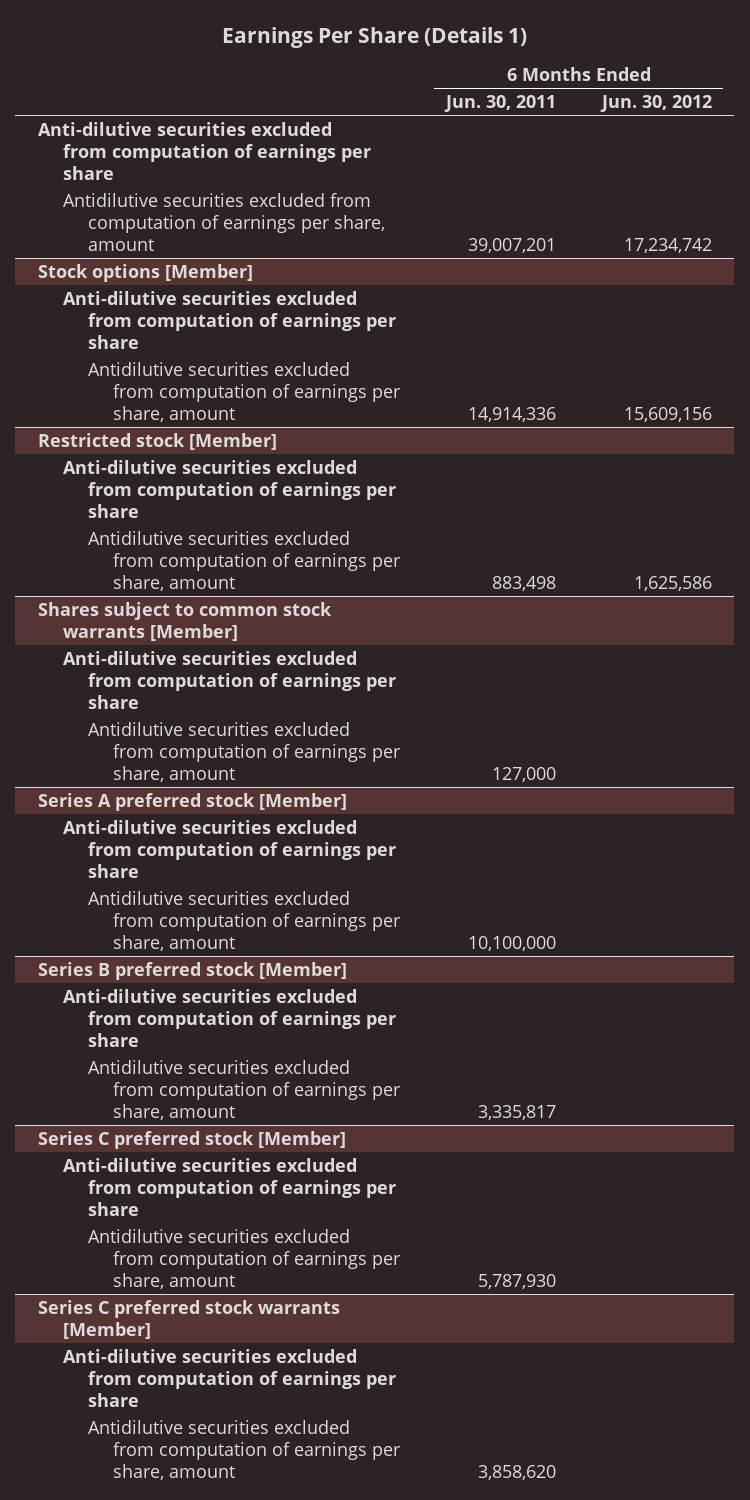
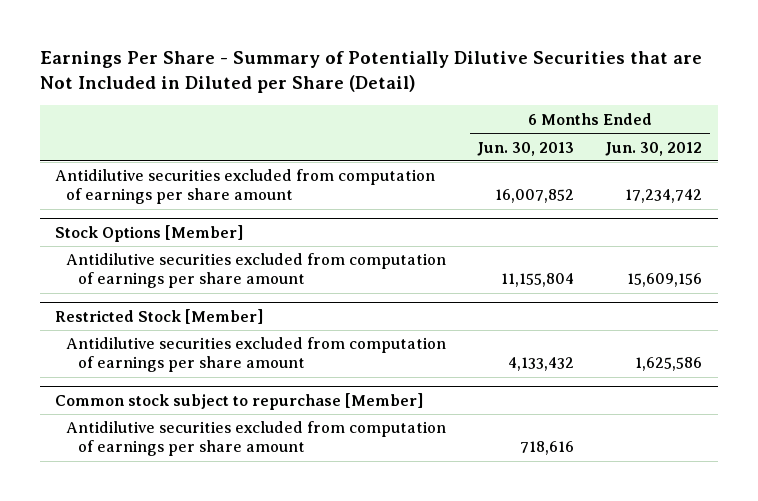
- Earnings Per Share (Details 1)
+ Earnings Per Share - Summary of Potentially Dilutive Securities that are Not Included in Diluted per Share (Detail)
- | 6 Months Ended Jun. 30, 2011 | 6 Months Ended Jun. 30, 2012
+ | 6 Months Ended Jun. 30, 2013 | 6 Months Ended Jun. 30, 2012
- Anti-dilutive securities excluded from computation of earnings per share
- Antidilutive securities excluded from computation of earnings per share, amount | 39,007,201 | 17,234,742
- Stock options [Member]
- Anti-dilutive securities excluded from computation of earnings per share
- Antidilutive securities excluded from computation of earnings per share, amount | 14,914,336 | 15,609,156
- Restricted stock [Member]
- Anti-dilutive securities excluded from computation of earnings per share
- Antidilutive securities excluded from computation of earnings per share, amount | 883,498 | 1,625,586
- Shares subject to common stock warrants [Member]
- Anti-dilutive securities excluded from computation of earnings per share
- Antidilutive securities excluded from computation of earnings per share, amount | 127,000 |
- Series A preferred stock [Member]
- Anti-dilutive securities excluded from computation of earnings per share
- Antidilutive securities excluded from computation of earnings per share, amount | 10,100,000 |
- Series B preferred stock [Member]
- Anti-dilutive securities excluded from computation of earnings per share
- Antidilutive securities excluded from computation of earnings per share, amount | 3,335,817 |
- Series C preferred stock [Member]
- Anti-dilutive securities excluded from computation of earnings per share
- Antidilutive securities excluded from computation of earnings per share, amount | 5,787,930 |
- Series C preferred stock warrants [Member]
- Anti-dilutive securities excluded from computation of earnings per share
- Antidilutive securities excluded from computation of earnings per share, amount | 3,858,620 |
+ Antidilutive securities excluded from computation of earnings per share amount | 16,007,852 | 17,234,742
+ Stock Options [Member]
+ Antidilutive securities excluded from computation of earnings per share amount | 11,155,804 | 15,609,156
+ Restricted Stock [Member]
+ Antidilutive securities excluded from computation of earnings per share amount | 4,133,432 | 1,625,586
+ Common stock subject to repurchase [Member]
+ Antidilutive securities excluded from computation of earnings per share amount | 718,616 |

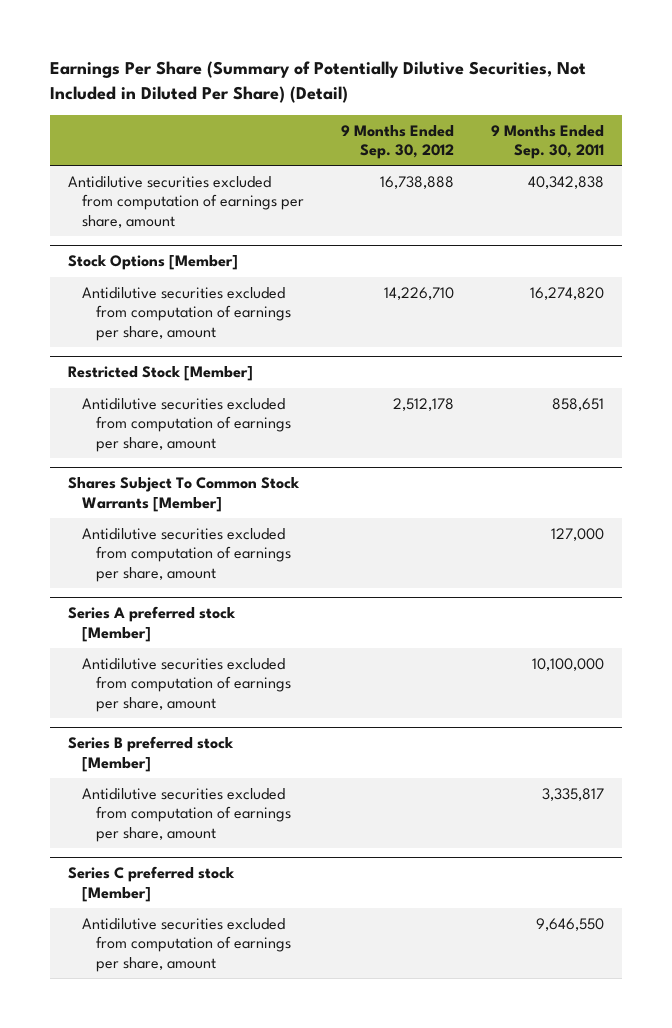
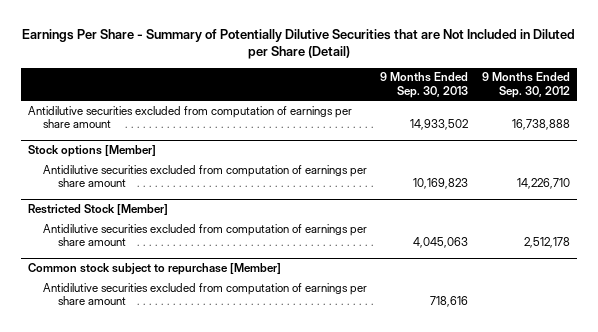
- Earnings Per Share (Summary of Potentially Dilutive Securities, Not Included in Diluted Per Share) (Detail)
+ Earnings Per Share - Summary of Potentially Dilutive Securities that are Not Included in Diluted per Share (Detail)
- | 9 Months Ended Sep. 30, 2012 | 9 Months Ended Sep. 30, 2011
+ | 9 Months Ended Sep. 30, 2013 | 9 Months Ended Sep. 30, 2012
- Antidilutive securities excluded from computation of earnings per share, amount | 16,738,888 | 40,342,838
- Stock Options [Member]
- Antidilutive securities excluded from computation of earnings per share, amount | 14,226,710 | 16,274,820
+ Antidilutive securities excluded from computation of earnings per share amount | 14,933,502 | 16,738,888
+ Stock options [Member]
+ Antidilutive securities excluded from computation of earnings per share amount | 10,169,823 | 14,226,710
@ Restricted Stock [Member]
- Antidilutive securities excluded from computation of earnings per share, amount | 2,512,178 | 858,651
- Shares Subject To Common Stock Warrants [Member]
- Antidilutive securities excluded from computation of earnings per share, amount | | 127,000
- Series A preferred stock [Member]
- Antidilutive securities excluded from computation of earnings per share, amount | | 10,100,000
- Series B preferred stock [Member]
- Antidilutive securities excluded from computation of earnings per share, amount | | 3,335,817
- Series C preferred stock [Member]
- Antidilutive securities excluded from computation of earnings per share, amount | | 9,646,550
@ Restricted Stock [Member]
+ Antidilutive securities excluded from computation of earnings per share amount | 4,045,063 | 2,512,178
+ Common stock subject to repurchase [Member]
+ Antidilutive securities excluded from computation of earnings per share amount | 718,616 |

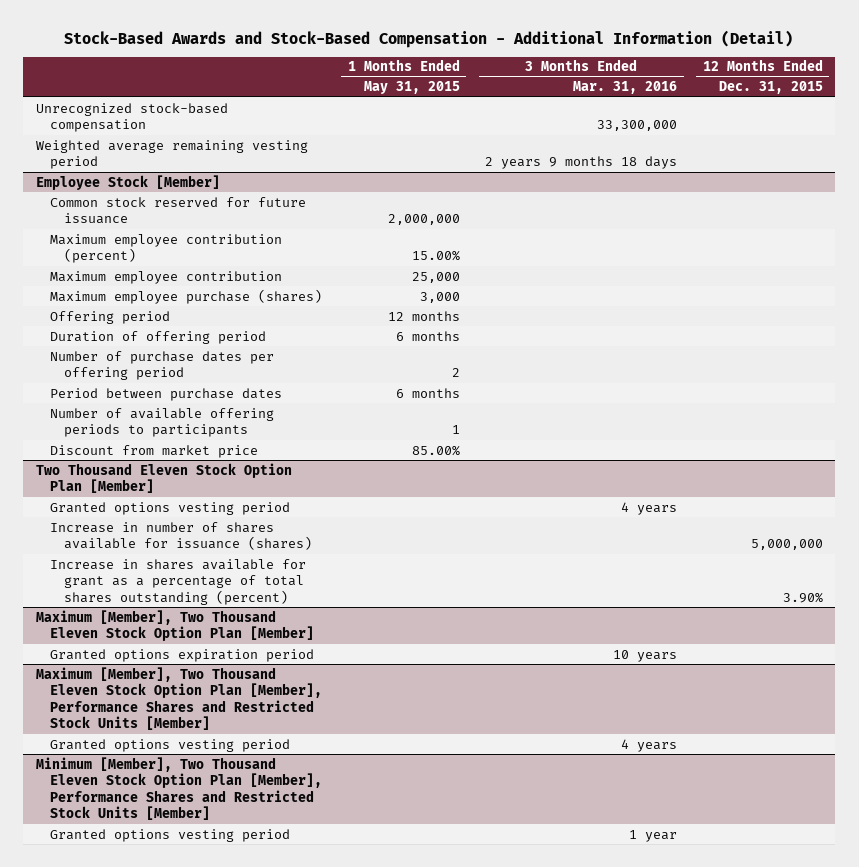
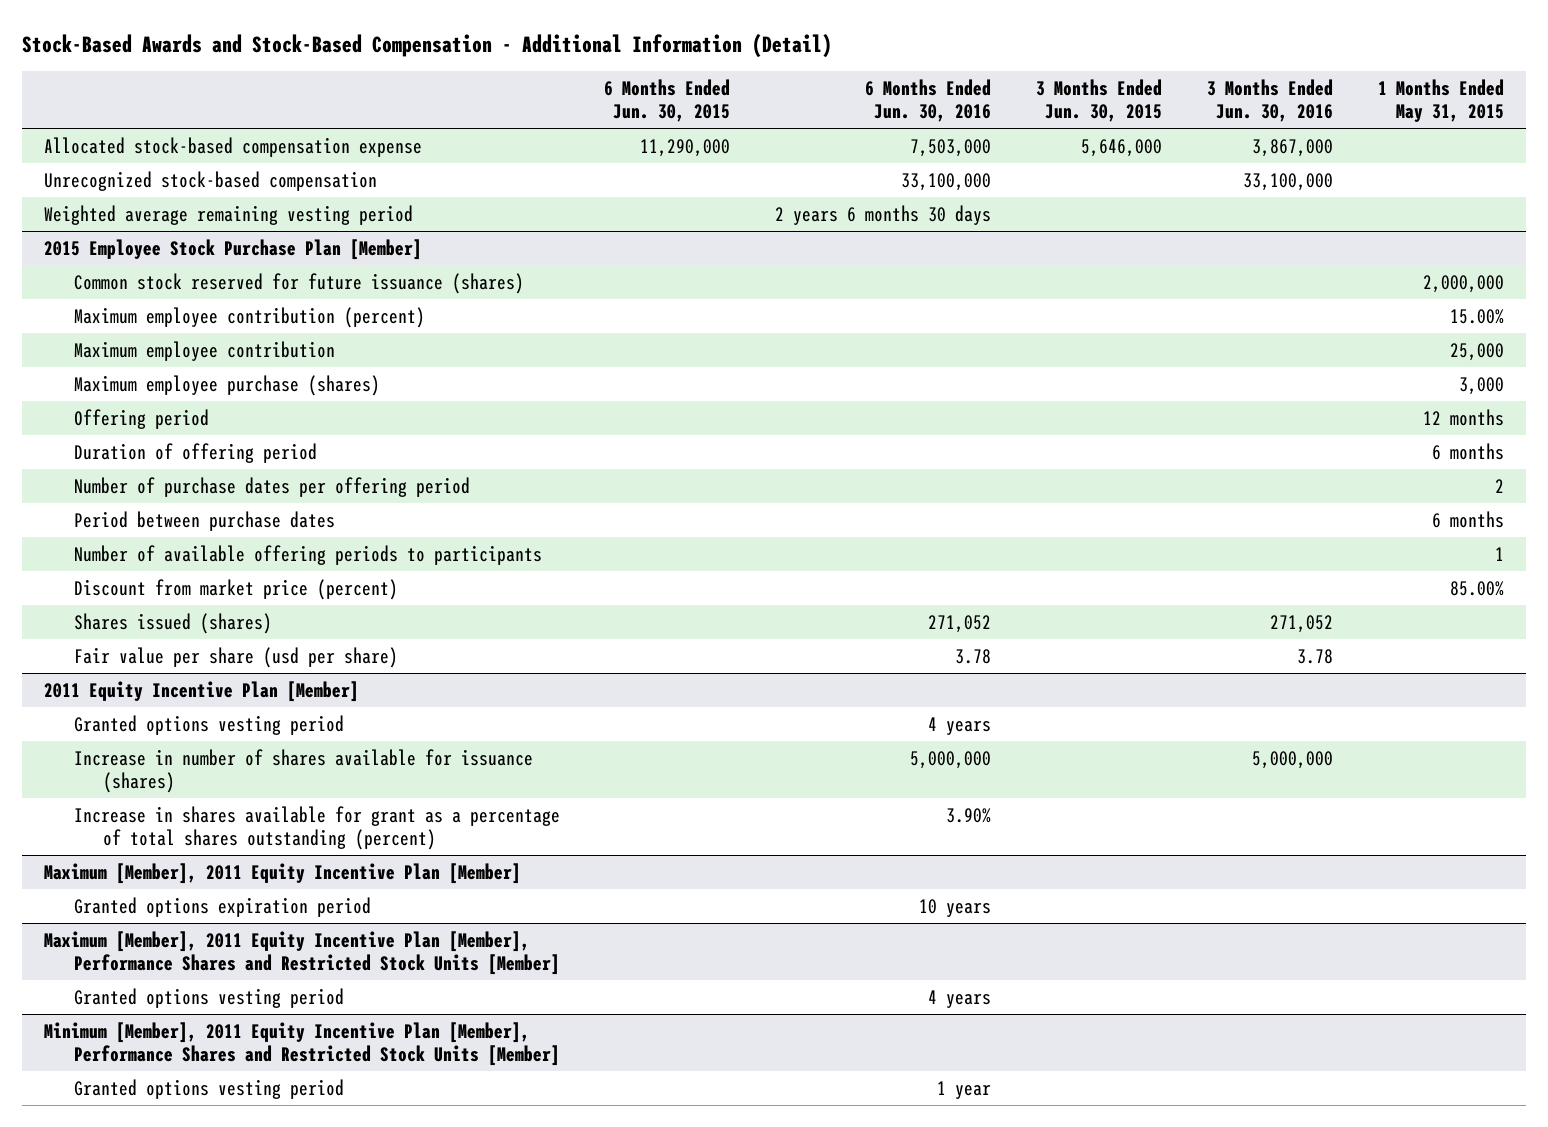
- | 1 Months Ended May 31, 2015 | 3 Months Ended Mar. 31, 2016 | 12 Months Ended Dec. 31, 2015
+ | 6 Months Ended Jun. 30, 2015 | 6 Months Ended Jun. 30, 2016 | 3 Months Ended Jun. 30, 2015 | 3 Months Ended Jun. 30, 2016 | 1 Months Ended May 31, 2015
+ Allocated stock-based compensation expense | 11,290,000 | 7,503,000 | 5,646,000 | 3,867,000 |
- Employee Stock [Member]
- Common stock reserved for future issuance | 2,000,000 | |
+ 2015 Employee Stock Purchase Plan [Member]
+ Common stock reserved for future issuance (shares) | | | | | 2,000,000
- Discount from market price | 85.00% | |
- Two Thousand Eleven Stock Option Plan [Member]
+ Discount from market price (percent) | | | | | 85.00%
+ Shares issued (shares) | | 271,052 | | 271,052 |
+ Fair value per share (usd per share) | | 3.78 | | 3.78 |
+ 2011 Equity Incentive Plan [Member]
- Maximum [Member], Two Thousand Eleven Stock Option Plan [Member]
- Granted options expiration period | | 10 years |
- Maximum [Member], Two Thousand Eleven Stock Option Plan [Member], Performance Shares and Restricted Stock Units [Member]
+ Maximum [Member], 2011 Equity Incentive Plan [Member]
+ Granted options expiration period | | 10 years | | |
+ Maximum [Member], 2011 Equity Incentive Plan [Member], Performance Shares and Restricted Stock Units [Member]
- Minimum [Member], Two Thousand Eleven Stock Option Plan [Member], Performance Shares and Restricted Stock Units [Member]
+ Minimum [Member], 2011 Equity Incentive Plan [Member], Performance Shares and Restricted Stock Units [Member]

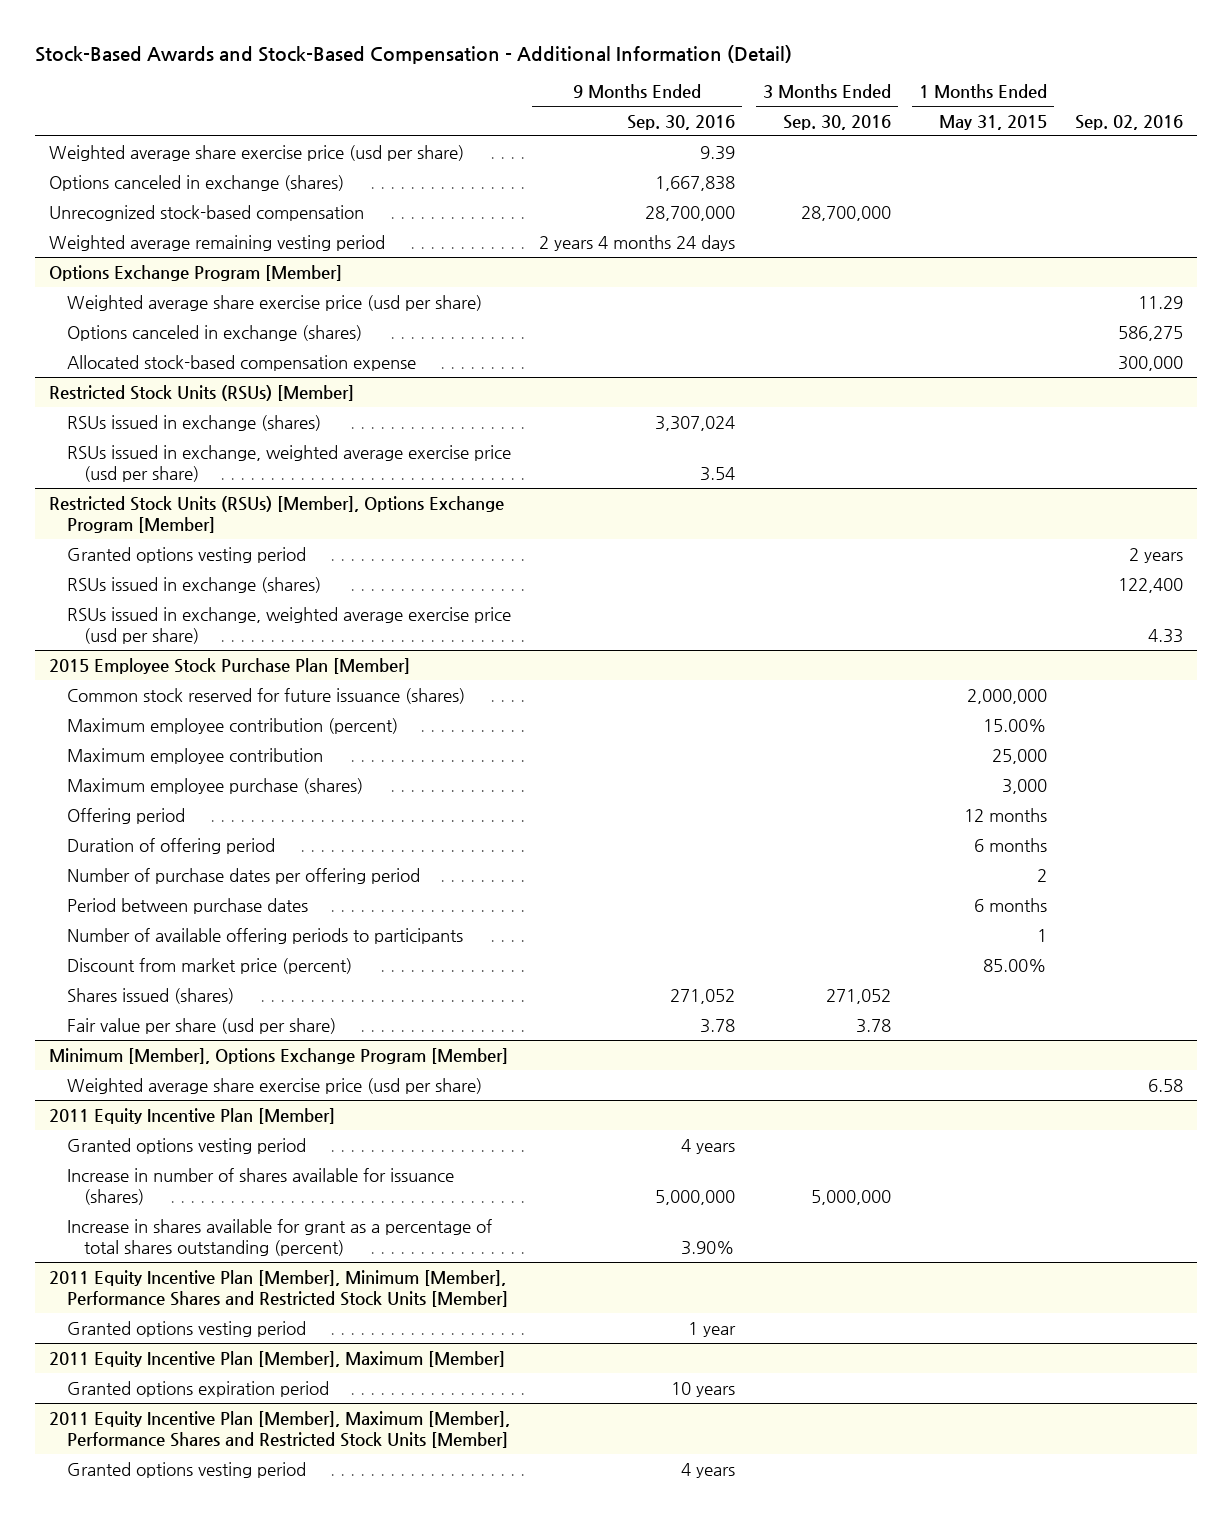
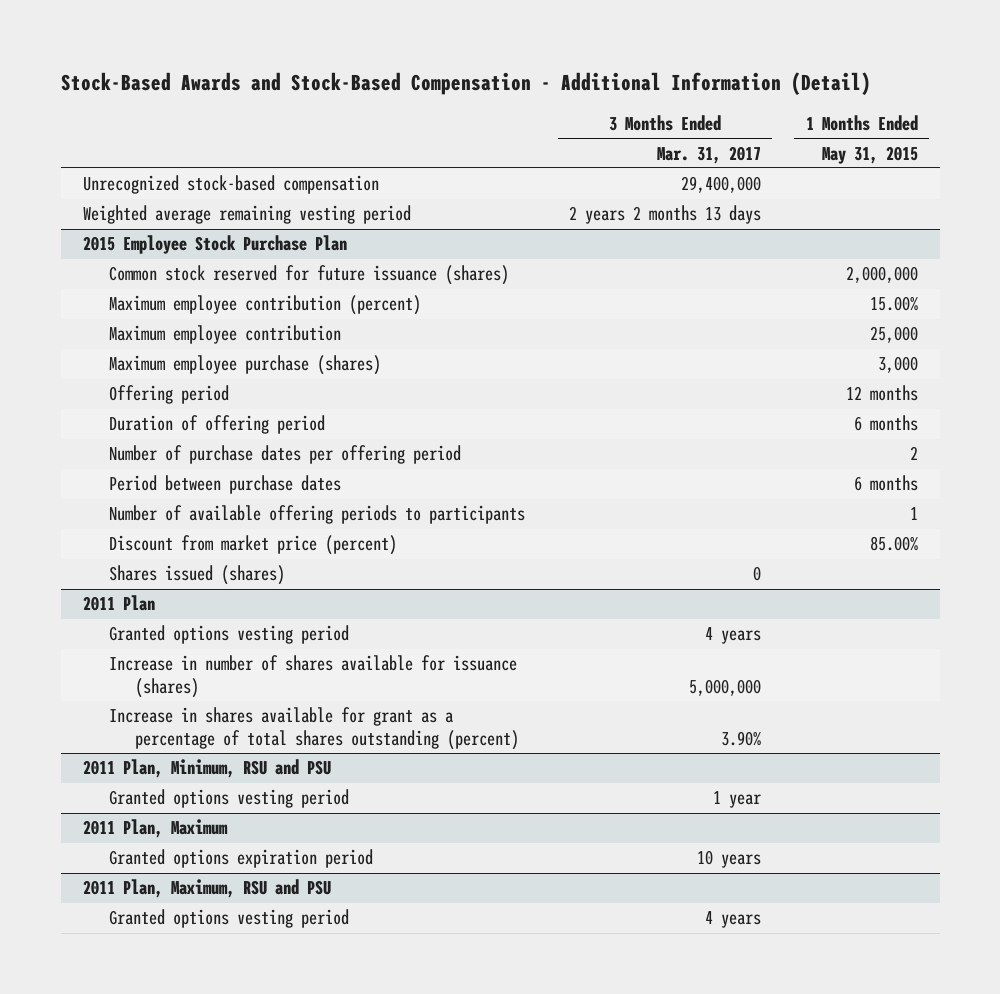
- | 9 Months Ended Sep. 30, 2016 | 3 Months Ended Sep. 30, 2016 | 1 Months Ended May 31, 2015 | Sep. 02, 2016
+ | 3 Months Ended Mar. 31, 2017 | 1 Months Ended May 31, 2015
- Weighted average share exercise price (usd per share) | 9.39 | | |
- Options canceled in exchange (shares) | 1,667,838 | | |
- Options Exchange Program [Member]
- Weighted average share exercise price (usd per share) | | | | 11.29
- Options canceled in exchange (shares) | | | | 586,275
- Allocated stock-based compensation expense | | | | 300,000
- Restricted Stock Units (RSUs) [Member]
- RSUs issued in exchange (shares) | 3,307,024 | | |
- RSUs issued in exchange, weighted average exercise price (usd per share) | 3.54 | | |
- Restricted Stock Units (RSUs) [Member], Options Exchange Program [Member]
- Granted options vesting period | | | | 2 years
- RSUs issued in exchange (shares) | | | | 122,400
- RSUs issued in exchange, weighted average exercise price (usd per share) | | | | 4.33
- 2015 Employee Stock Purchase Plan [Member]
+ 2015 Employee Stock Purchase Plan
- Fair value per share (usd per share) | 3.78 | 3.78 | |
- Minimum [Member], Options Exchange Program [Member]
- Weighted average share exercise price (usd per share) | | | | 6.58
- 2011 Equity Incentive Plan [Member]
+ 2011 Plan
- 2011 Equity Incentive Plan [Member], Minimum [Member], Performance Shares and Restricted Stock Units [Member]
- Granted options vesting period | 1 year | | |
- 2011 Equity Incentive Plan [Member], Maximum [Member]
+ 2011 Plan, Minimum, RSU and PSU
+ Granted options vesting period | 1 year |
+ 2011 Plan, Maximum
- 2011 Equity Incentive Plan [Member], Maximum [Member], Performance Shares and Restricted Stock Units [Member]
- Granted options vesting period | 4 years | | |
+ 2011 Plan, Maximum, RSU and PSU
+ Granted options vesting period | 4 years |

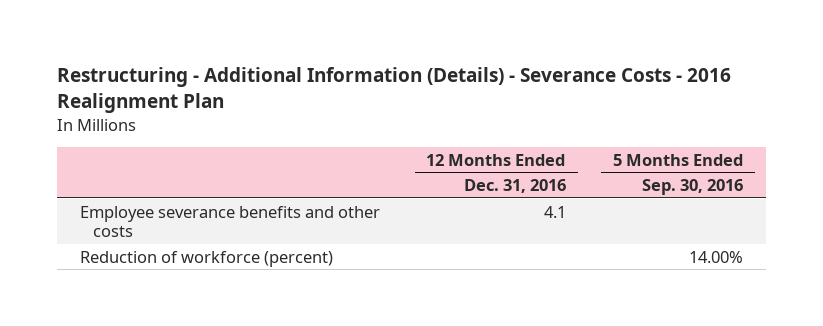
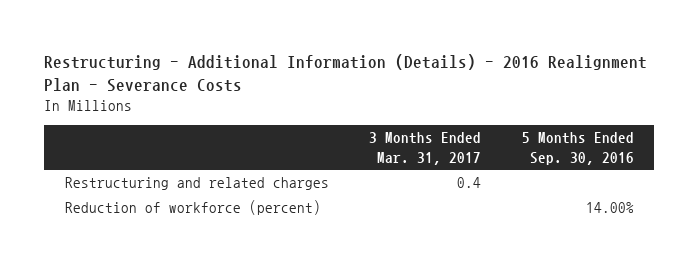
- Restructuring - Additional Information (Details) - Severance Costs - 2016 Realignment Plan
+ Restructuring - Additional Information (Details) - 2016 Realignment Plan - Severance Costs
- | 12 Months Ended Dec. 31, 2016 | 5 Months Ended Sep. 30, 2016
+ | 3 Months Ended Mar. 31, 2017 | 5 Months Ended Sep. 30, 2016
- Employee severance benefits and other costs | 4.1 |
+ Restructuring and related charges | 0.4 |

